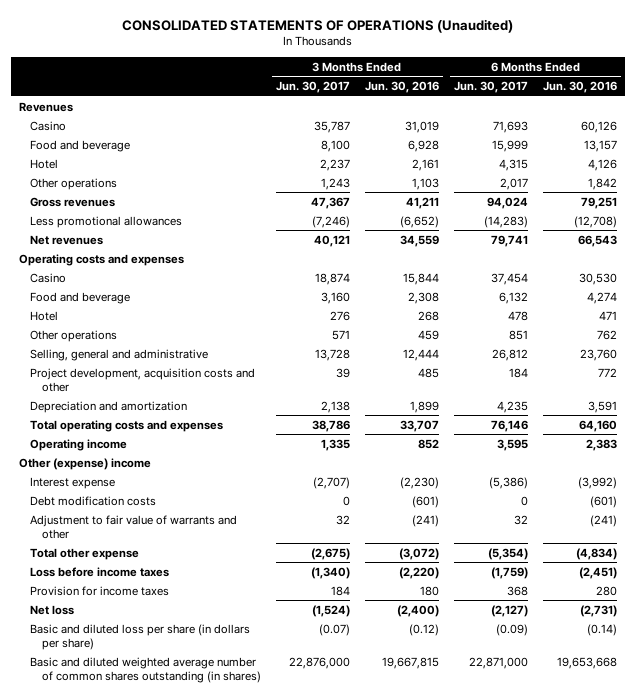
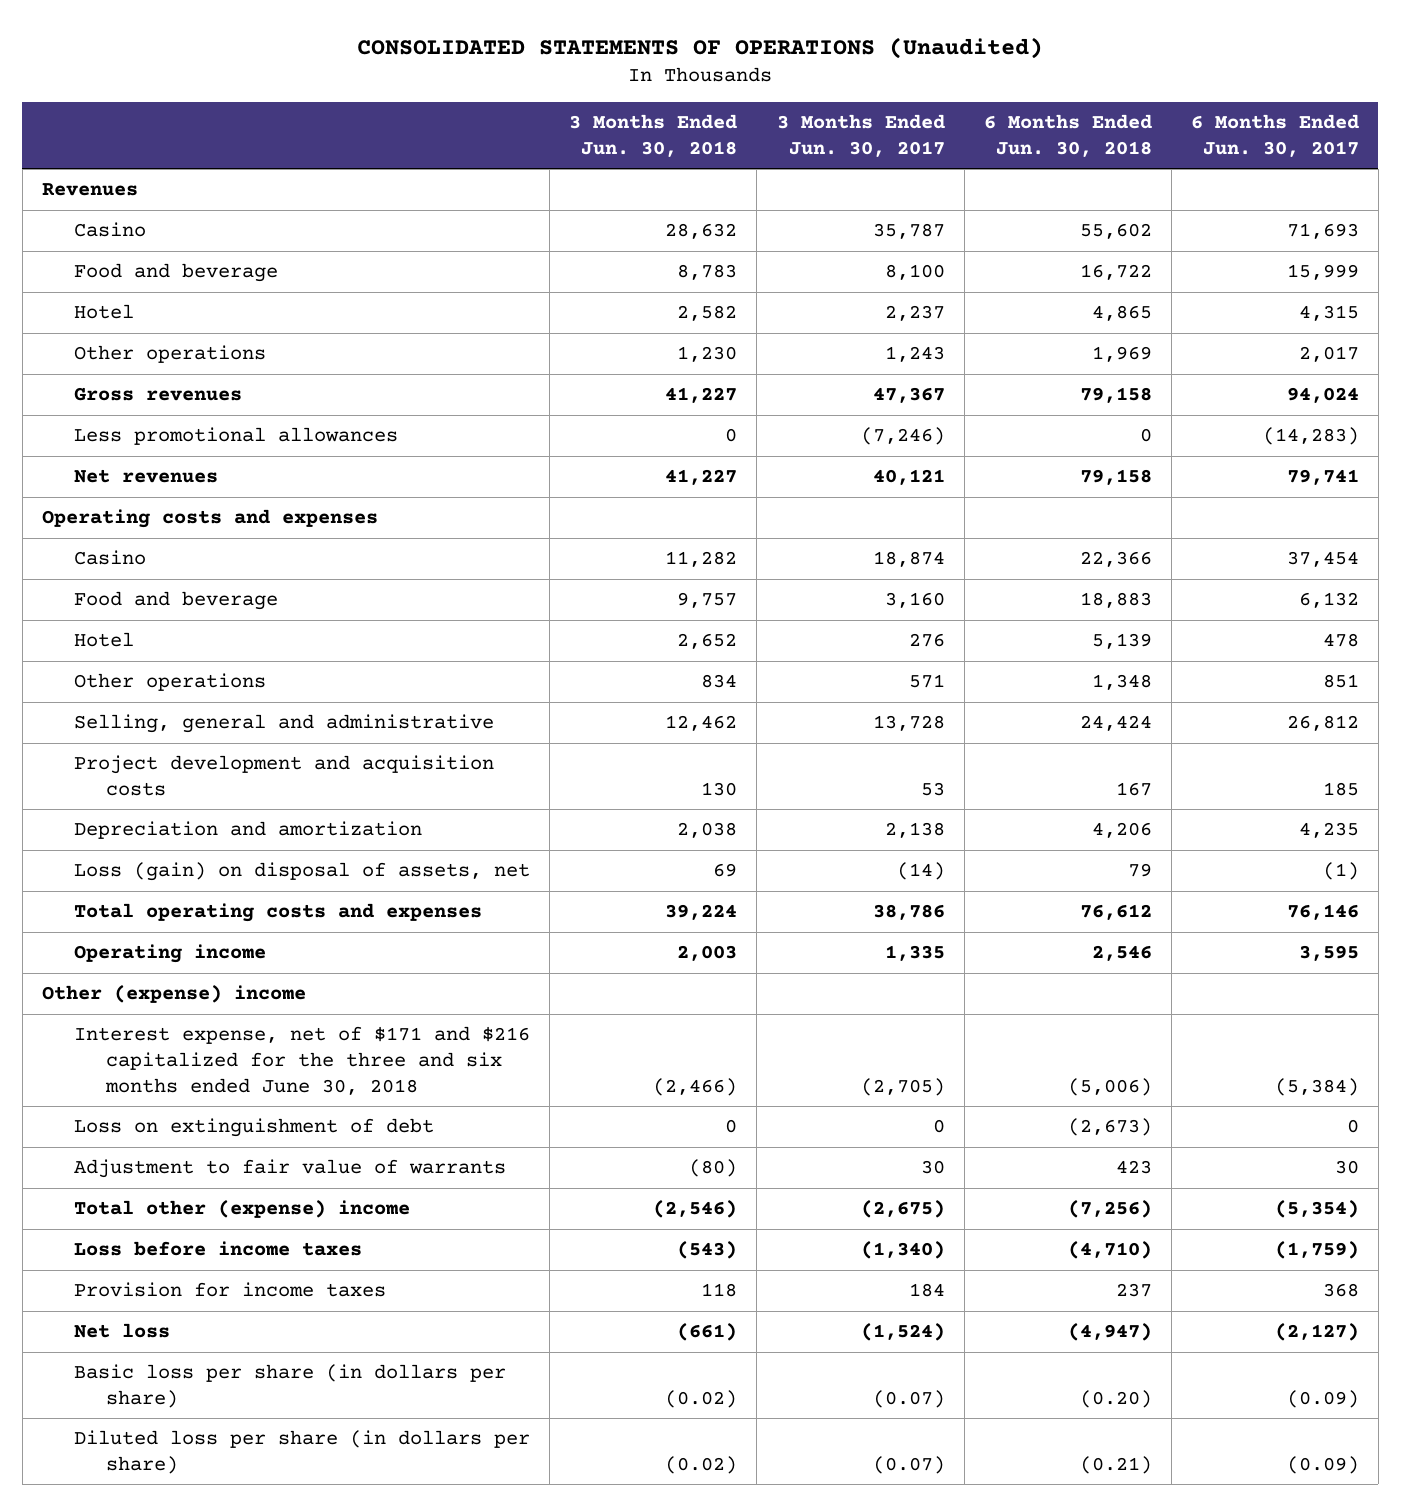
- | 3 Months Ended Jun. 30, 2017 | 3 Months Ended Jun. 30, 2016 | 6 Months Ended Jun. 30, 2017 | 6 Months Ended Jun. 30, 2016
+ | 3 Months Ended Jun. 30, 2018 | 3 Months Ended Jun. 30, 2017 | 6 Months Ended Jun. 30, 2018 | 6 Months Ended Jun. 30, 2017
- Project development, acquisition costs and other | 39 | 485 | 184 | 772
+ Project development and acquisition costs | 130 | 53 | 167 | 185
+ Loss (gain) on disposal of assets, net | 69 | (14) | 79 | (1)
- Interest expense | (2,707) | (2,230) | (5,386) | (3,992)
- Debt modification costs | 0 | (601) | 0 | (601)
- Adjustment to fair value of warrants and other | 32 | (241) | 32 | (241)
- Total other expense | (2,675) | (3,072) | (5,354) | (4,834)
+ Interest expense, net of $171 and $216 capitalized for the three and six months ended June 30, 2018 | (2,466) | (2,705) | (5,006) | (5,384)
+ Loss on extinguishment of debt | 0 | 0 | (2,673) | 0
+ Adjustment to fair value of warrants | (80) | 30 | 423 | 30
+ Total other (expense) income | (2,546) | (2,675) | (7,256) | (5,354)
- Basic and diluted loss per share (in dollars per share) | (0.07) | (0.12) | (0.09) | (0.14)
- Basic and diluted weighted average number of common shares outstanding (in shares) | 22,876,000 | 19,667,815 | 22,871,000 | 19,653,668
+ Basic loss per share (in dollars per share) | (0.02) | (0.07) | (0.20) | (0.09)
+ Diluted loss per share (in dollars per share) | (0.02) | (0.07) | (0.21) | (0.09)

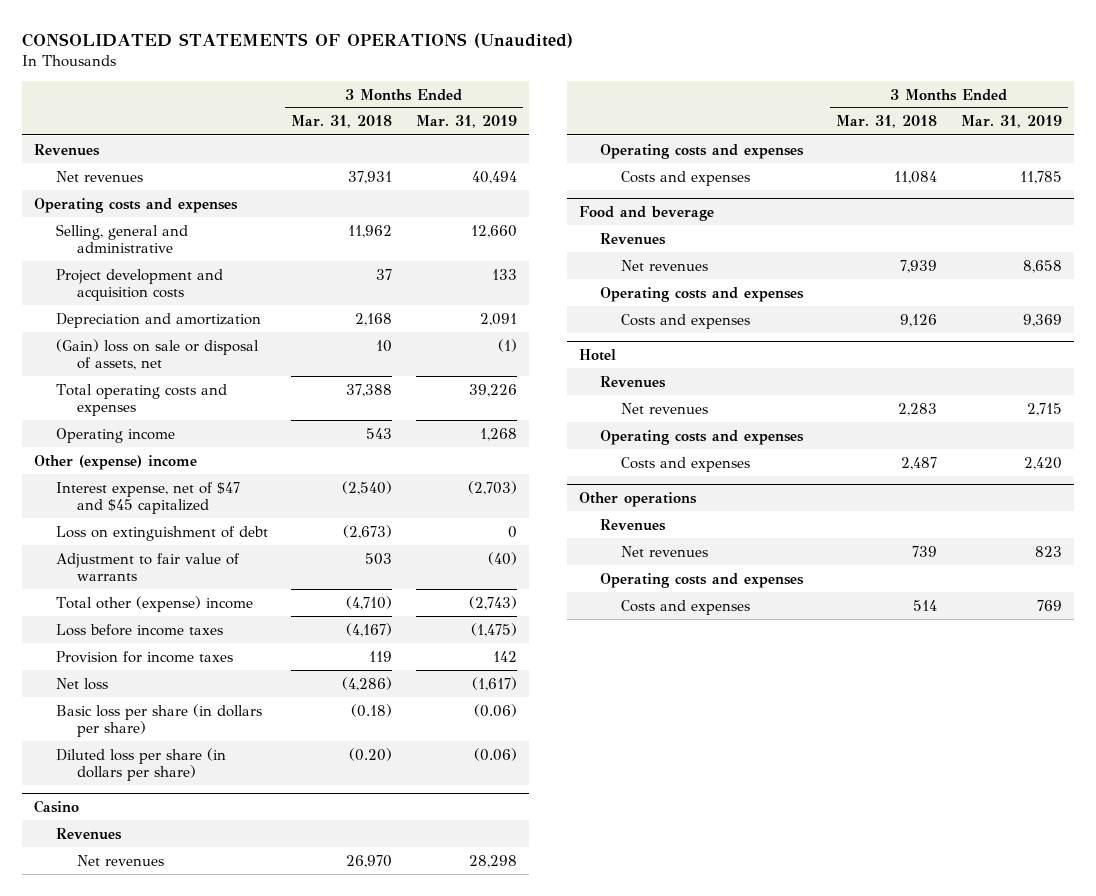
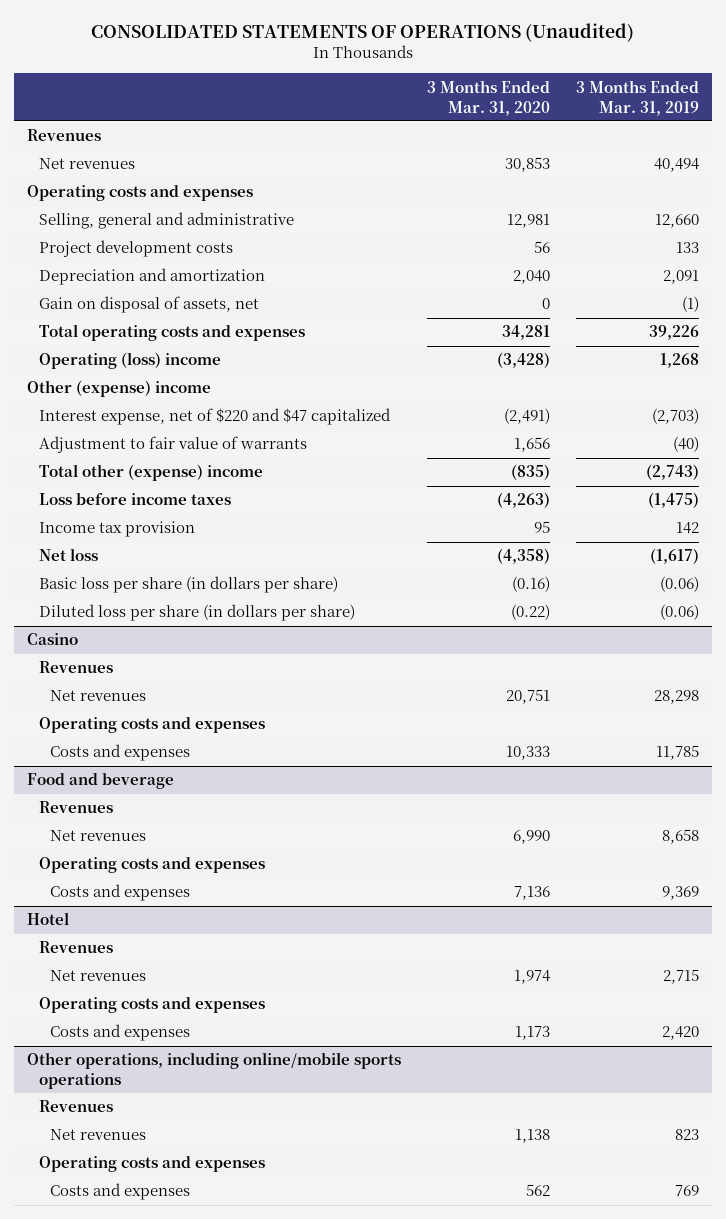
- | 3 Months Ended Mar. 31, 2018 | 3 Months Ended Mar. 31, 2019
+ | 3 Months Ended Mar. 31, 2020 | 3 Months Ended Mar. 31, 2019
- Project development and acquisition costs | 37 | 133
+ Project development costs | 56 | 133
- (Gain) loss on sale or disposal of assets, net | 10 | (1)
+ Gain on disposal of assets, net | 0 | (1)
- Operating income | 543 | 1,268
+ Operating (loss) income | (3,428) | 1,268
- Interest expense, net of $47 and $45 capitalized | (2,540) | (2,703)
- Loss on extinguishment of debt | (2,673) | 0
+ Interest expense, net of $220 and $47 capitalized | (2,491) | (2,703)
- Provision for income taxes | 119 | 142
+ Income tax provision | 95 | 142
- Other operations
+ Other operations, including online/mobile sports operations

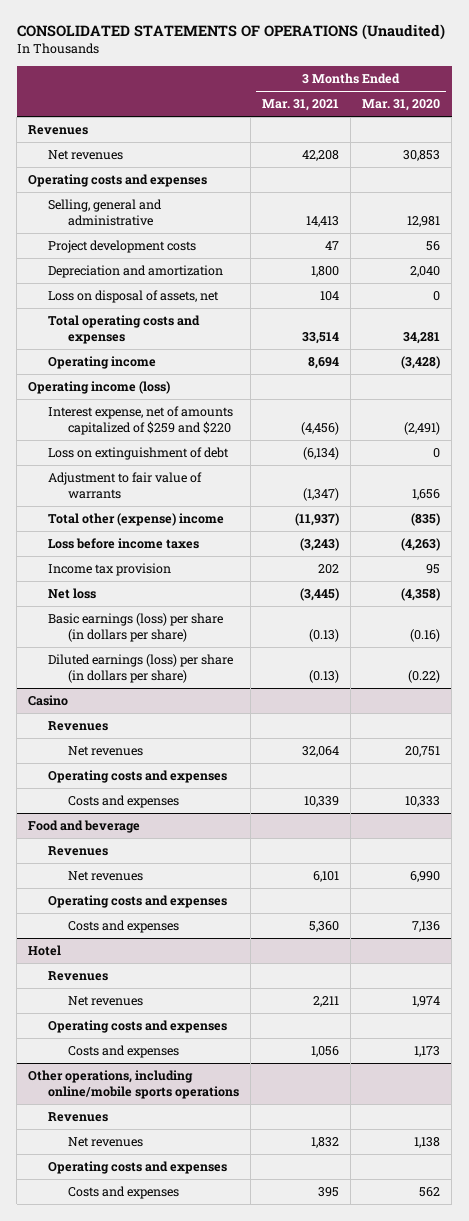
- | 3 Months Ended Mar. 31, 2020 | 3 Months Ended Mar. 31, 2019
+ | 3 Months Ended Mar. 31, 2021 | 3 Months Ended Mar. 31, 2020
- Gain on disposal of assets, net | 0 | (1)
+ Loss on disposal of assets, net | 104 | 0
- Operating (loss) income | (3,428) | 1,268
- Other (expense) income
- Interest expense, net of $220 and $47 capitalized | (2,491) | (2,703)
+ Operating income | 8,694 | (3,428)
+ Operating income (loss)
+ Interest expense, net of amounts capitalized of $259 and $220 | (4,456) | (2,491)
+ Loss on extinguishment of debt | (6,134) | 0
- Basic loss per share (in dollars per share) | (0.16) | (0.06)
- Diluted loss per share (in dollars per share) | (0.22) | (0.06)
+ Basic earnings (loss) per share (in dollars per share) | (0.13) | (0.16)
+ Diluted earnings (loss) per share (in dollars per share) | (0.13) | (0.22)

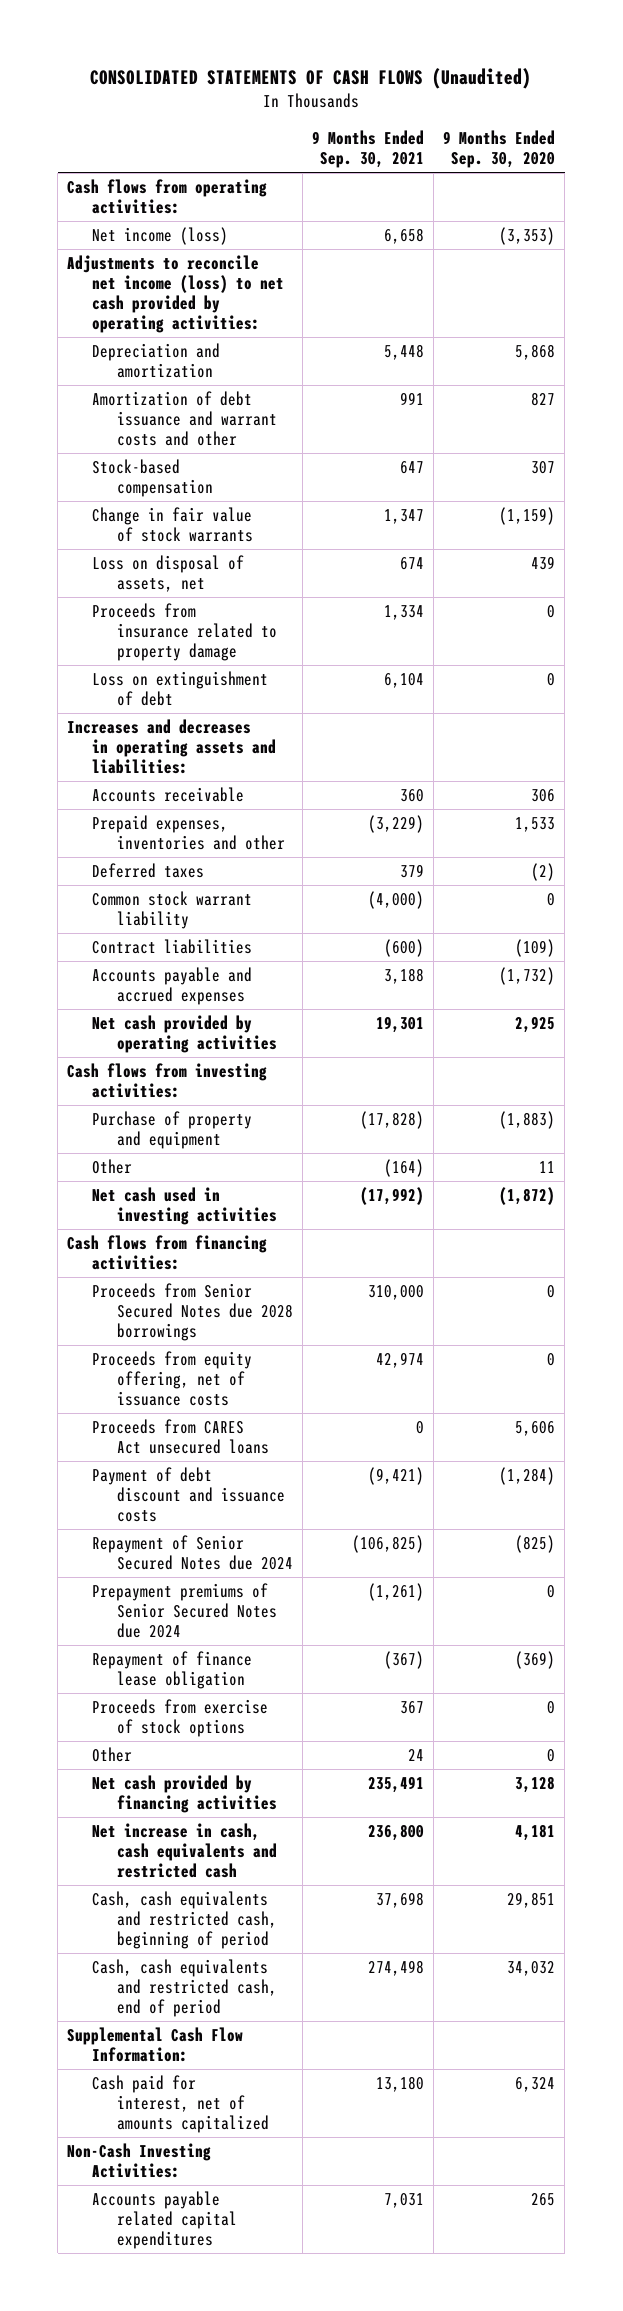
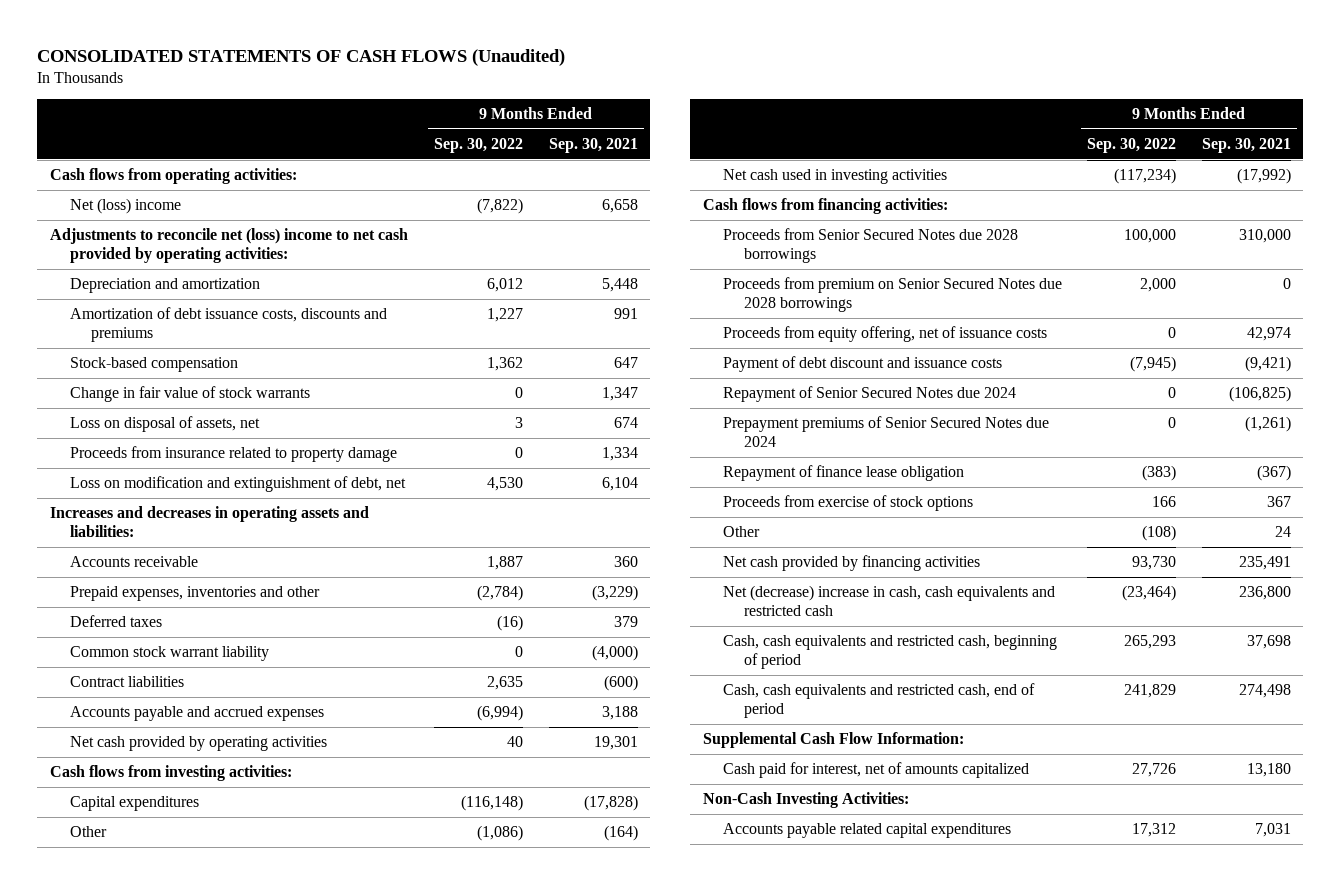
- | 9 Months Ended Sep. 30, 2021 | 9 Months Ended Sep. 30, 2020
+ | 9 Months Ended Sep. 30, 2022 | 9 Months Ended Sep. 30, 2021
- Net income (loss) | 6,658 | (3,353)
- Adjustments to reconcile net income (loss) to net cash provided by operating activities:
+ Net (loss) income | (7,822) | 6,658
+ Adjustments to reconcile net (loss) income to net cash provided by operating activities:
- Amortization of debt issuance and warrant costs and other | 991 | 827
+ Amortization of debt issuance costs, discounts and premiums | 1,227 | 991
- Loss on extinguishment of debt | 6,104 | 0
+ Loss on modification and extinguishment of debt, net | 4,530 | 6,104
- Purchase of property and equipment | (17,828) | (1,883)
+ Capital expenditures | (116,148) | (17,828)
+ Proceeds from premium on Senior Secured Notes due 2028 borrowings | 2,000 | 0
- Proceeds from CARES Act unsecured loans | 0 | 5,606
- Net increase in cash, cash equivalents and restricted cash | 236,800 | 4,181
+ Net (decrease) increase in cash, cash equivalents and restricted cash | (23,464) | 236,800

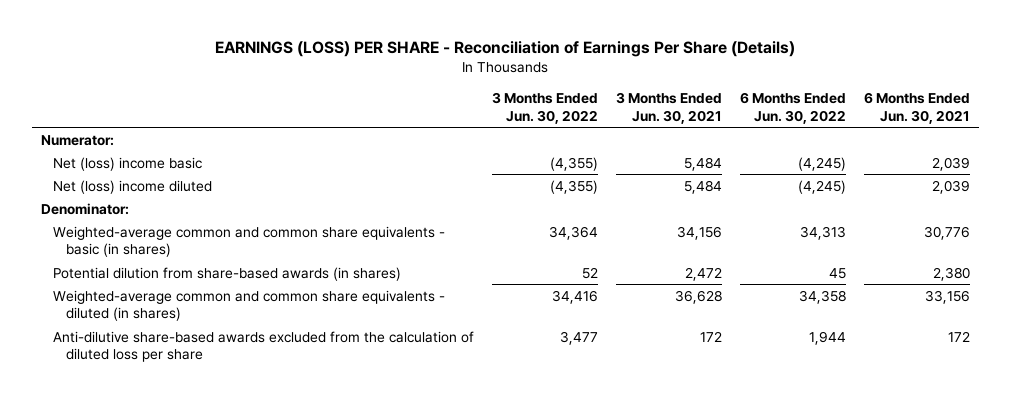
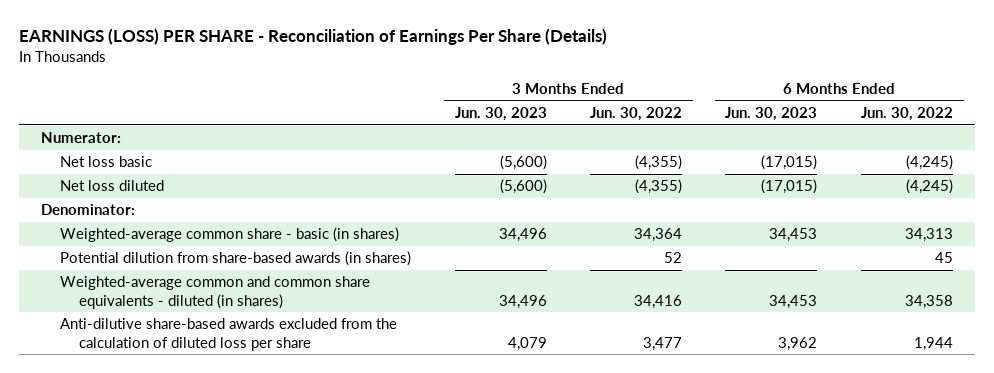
- | 3 Months Ended Jun. 30, 2022 | 3 Months Ended Jun. 30, 2021 | 6 Months Ended Jun. 30, 2022 | 6 Months Ended Jun. 30, 2021
+ | 3 Months Ended Jun. 30, 2023 | 3 Months Ended Jun. 30, 2022 | 6 Months Ended Jun. 30, 2023 | 6 Months Ended Jun. 30, 2022
- Net (loss) income basic | (4,355) | 5,484 | (4,245) | 2,039
- Net (loss) income diluted | (4,355) | 5,484 | (4,245) | 2,039
+ Net loss basic | (5,600) | (4,355) | (17,015) | (4,245)
+ Net loss diluted | (5,600) | (4,355) | (17,015) | (4,245)
- Weighted-average common and common share equivalents - basic (in shares) | 34,364 | 34,156 | 34,313 | 30,776
+ Weighted-average common share - basic (in shares) | 34,496 | 34,364 | 34,453 | 34,313

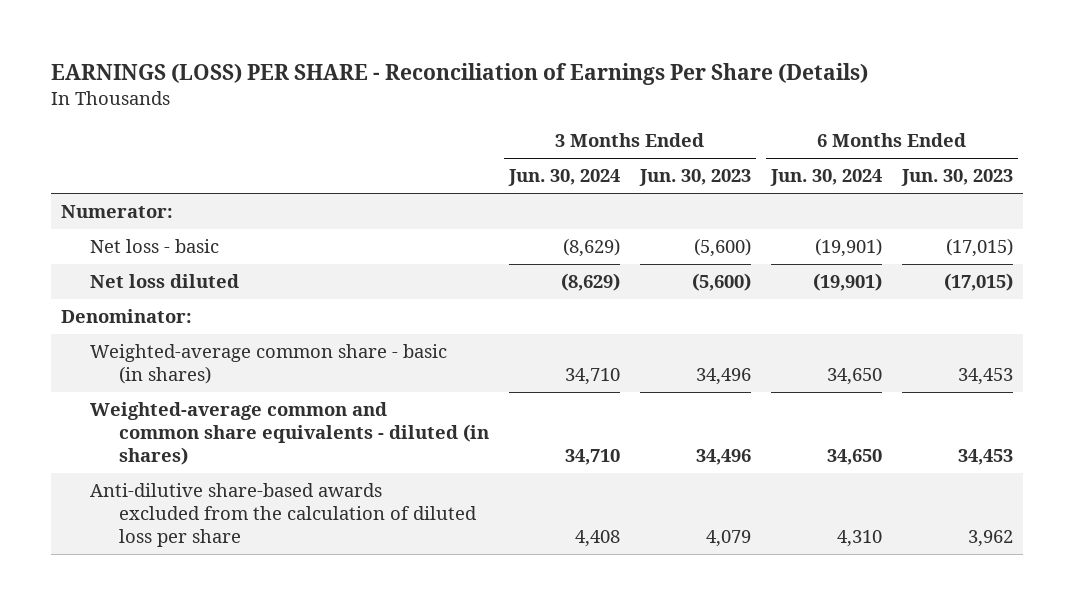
- | 3 Months Ended Jun. 30, 2023 | 3 Months Ended Jun. 30, 2022 | 6 Months Ended Jun. 30, 2023 | 6 Months Ended Jun. 30, 2022
+ | 3 Months Ended Jun. 30, 2024 | 3 Months Ended Jun. 30, 2023 | 6 Months Ended Jun. 30, 2024 | 6 Months Ended Jun. 30, 2023
- Net loss basic | (5,600) | (4,355) | (17,015) | (4,245)
+ Net loss - basic | (8,629) | (5,600) | (19,901) | (17,015)
- Potential dilution from share-based awards (in shares) | | 52 | | 45

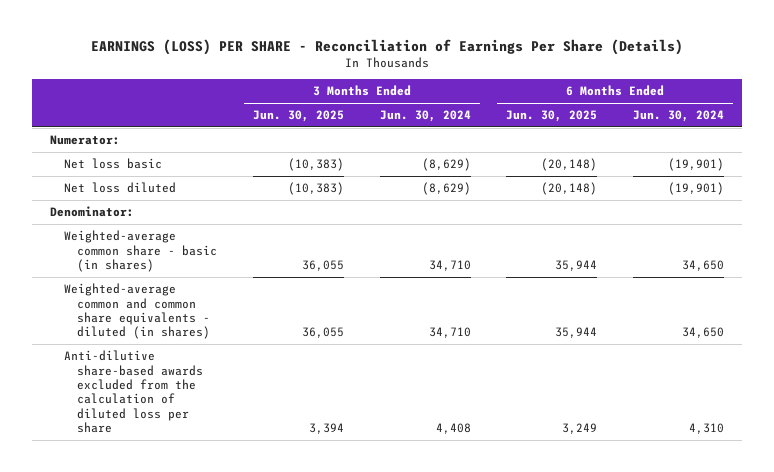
- | 3 Months Ended Jun. 30, 2024 | 3 Months Ended Jun. 30, 2023 | 6 Months Ended Jun. 30, 2024 | 6 Months Ended Jun. 30, 2023
+ | 3 Months Ended Jun. 30, 2025 | 3 Months Ended Jun. 30, 2024 | 6 Months Ended Jun. 30, 2025 | 6 Months Ended Jun. 30, 2024
- Net loss - basic | (8,629) | (5,600) | (19,901) | (17,015)
+ Net loss basic | (10,383) | (8,629) | (20,148) | (19,901)

